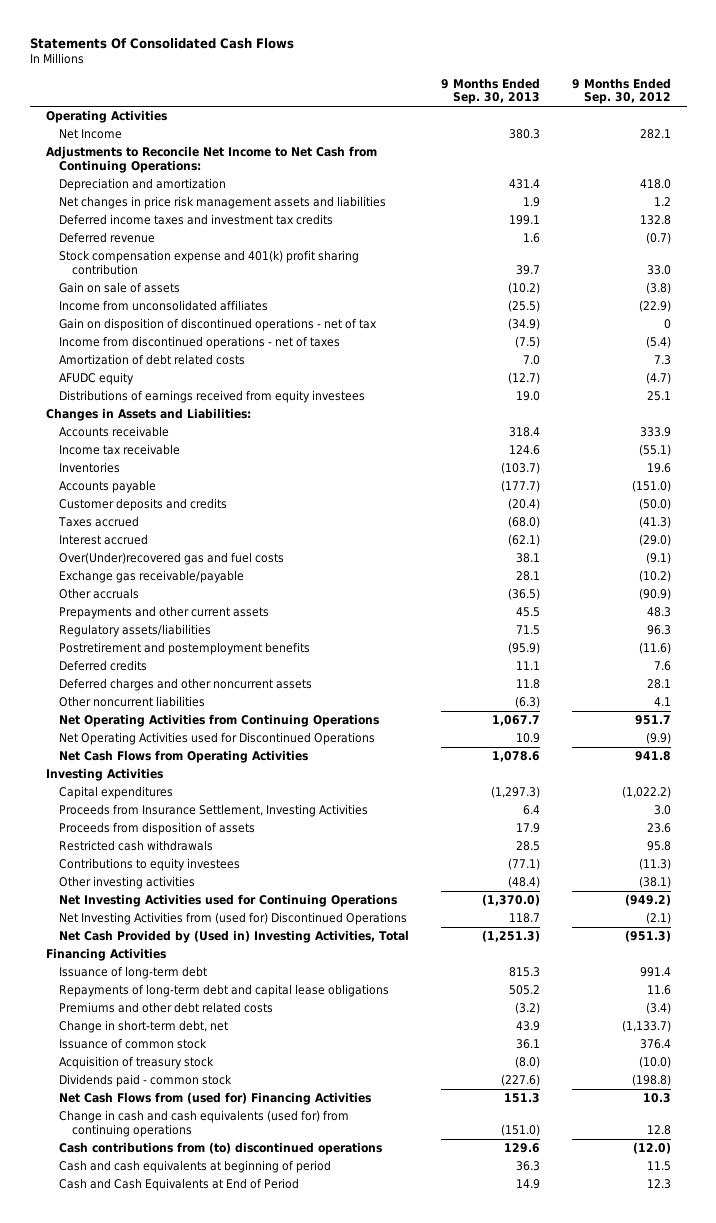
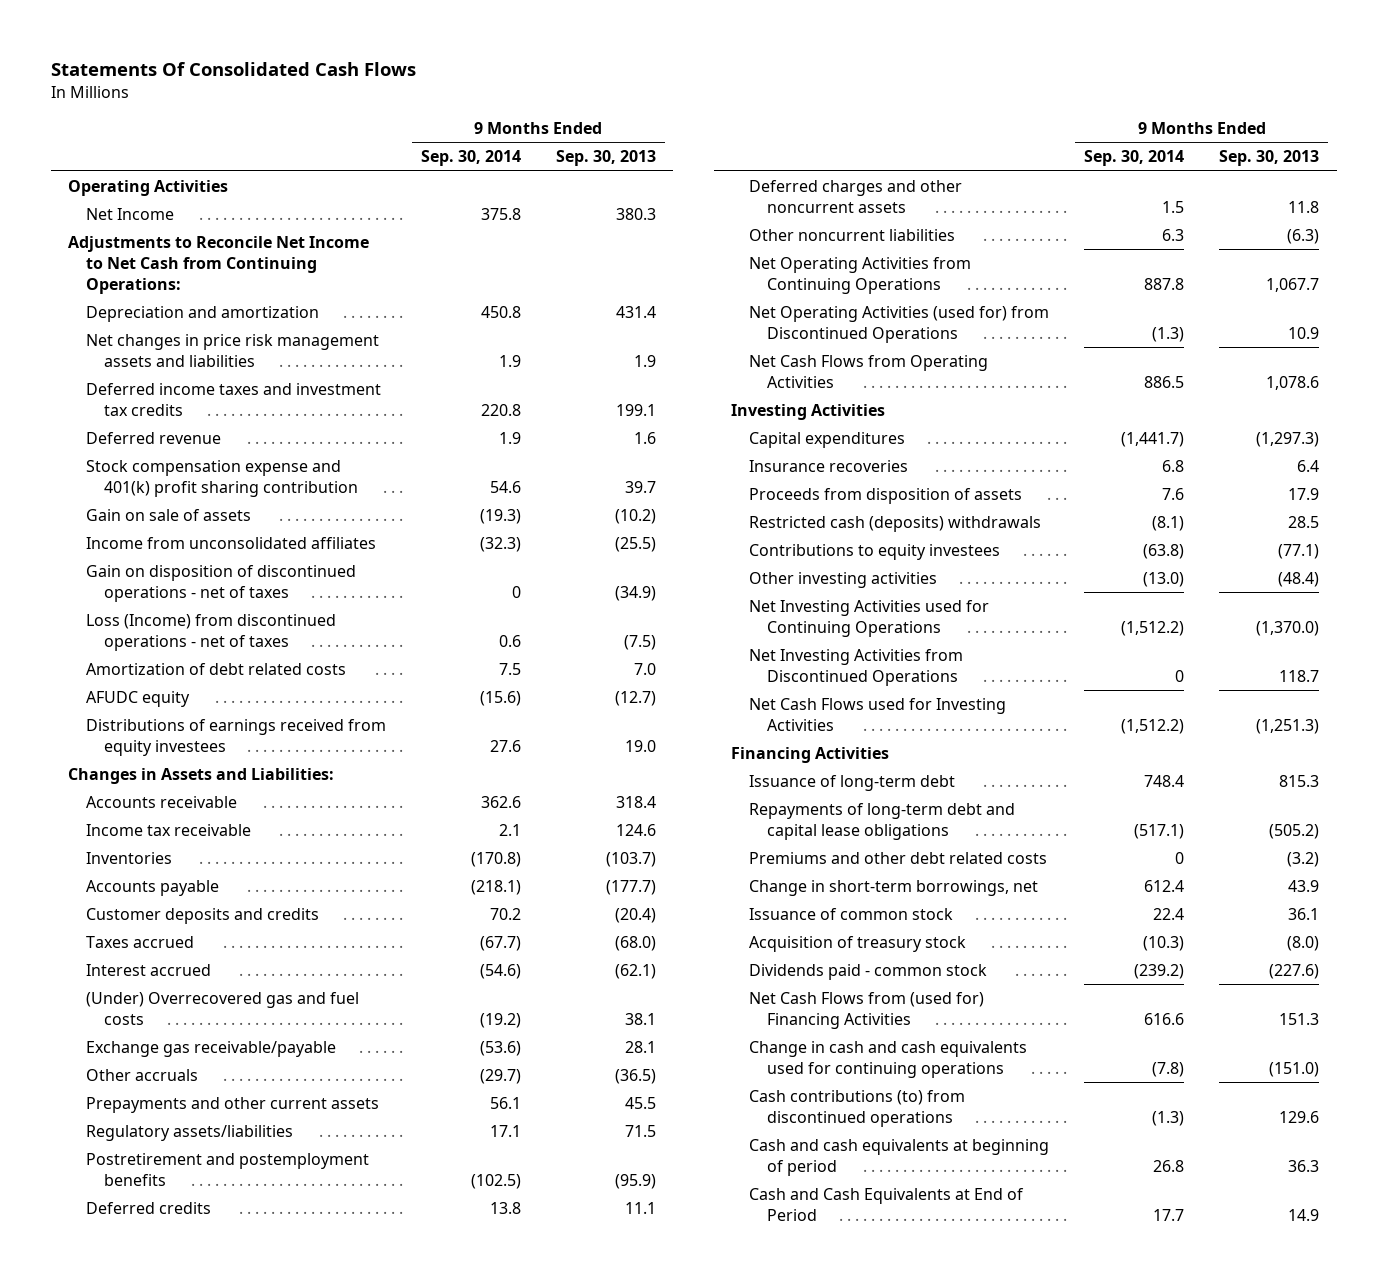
- | 9 Months Ended Sep. 30, 2013 | 9 Months Ended Sep. 30, 2012
+ | 9 Months Ended Sep. 30, 2014 | 9 Months Ended Sep. 30, 2013
- Gain on disposition of discontinued operations - net of tax | (34.9) | 0
- Income from discontinued operations - net of taxes | (7.5) | (5.4)
+ Gain on disposition of discontinued operations - net of taxes | 0 | (34.9)
+ Loss (Income) from discontinued operations - net of taxes | 0.6 | (7.5)
- Over(Under)recovered gas and fuel costs | 38.1 | (9.1)
+ (Under) Overrecovered gas and fuel costs | (19.2) | 38.1
- Net Operating Activities used for Discontinued Operations | 10.9 | (9.9)
+ Net Operating Activities (used for) from Discontinued Operations | (1.3) | 10.9
- Proceeds from Insurance Settlement, Investing Activities | 6.4 | 3.0
+ Insurance recoveries | 6.8 | 6.4
- Restricted cash withdrawals | 28.5 | 95.8
+ Restricted cash (deposits) withdrawals | (8.1) | 28.5
- Net Investing Activities from (used for) Discontinued Operations | 118.7 | (2.1)
- Net Cash Provided by (Used in) Investing Activities, Total | (1,251.3) | (951.3)
+ Net Investing Activities from Discontinued Operations | 0 | 118.7
+ Net Cash Flows used for Investing Activities | (1,512.2) | (1,251.3)
- Repayments of long-term debt and capital lease obligations | 505.2 | 11.6
+ Repayments of long-term debt and capital lease obligations | (517.1) | (505.2)
- Change in short-term debt, net | 43.9 | (1,133.7)
+ Change in short-term borrowings, net | 612.4 | 43.9
- Change in cash and cash equivalents (used for) from continuing operations | (151.0) | 12.8
- Cash contributions from (to) discontinued operations | 129.6 | (12.0)
+ Change in cash and cash equivalents used for continuing operations | (7.8) | (151.0)
+ Cash contributions (to) from discontinued operations | (1.3) | 129.6

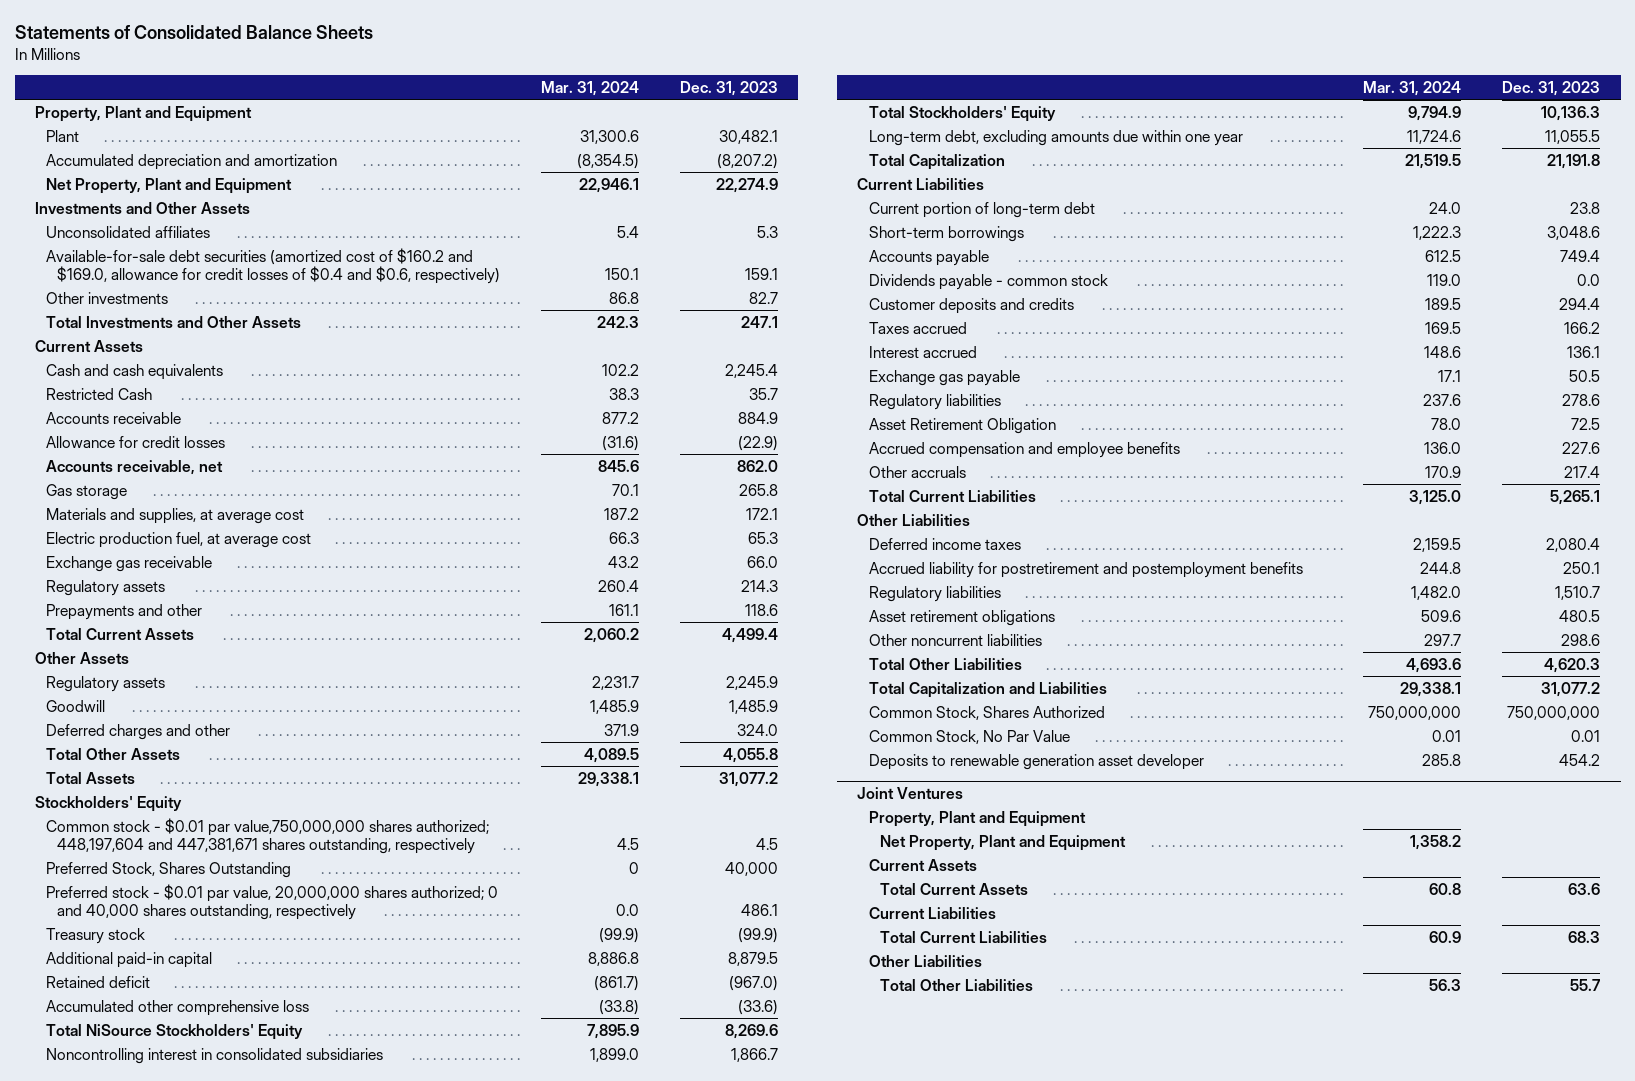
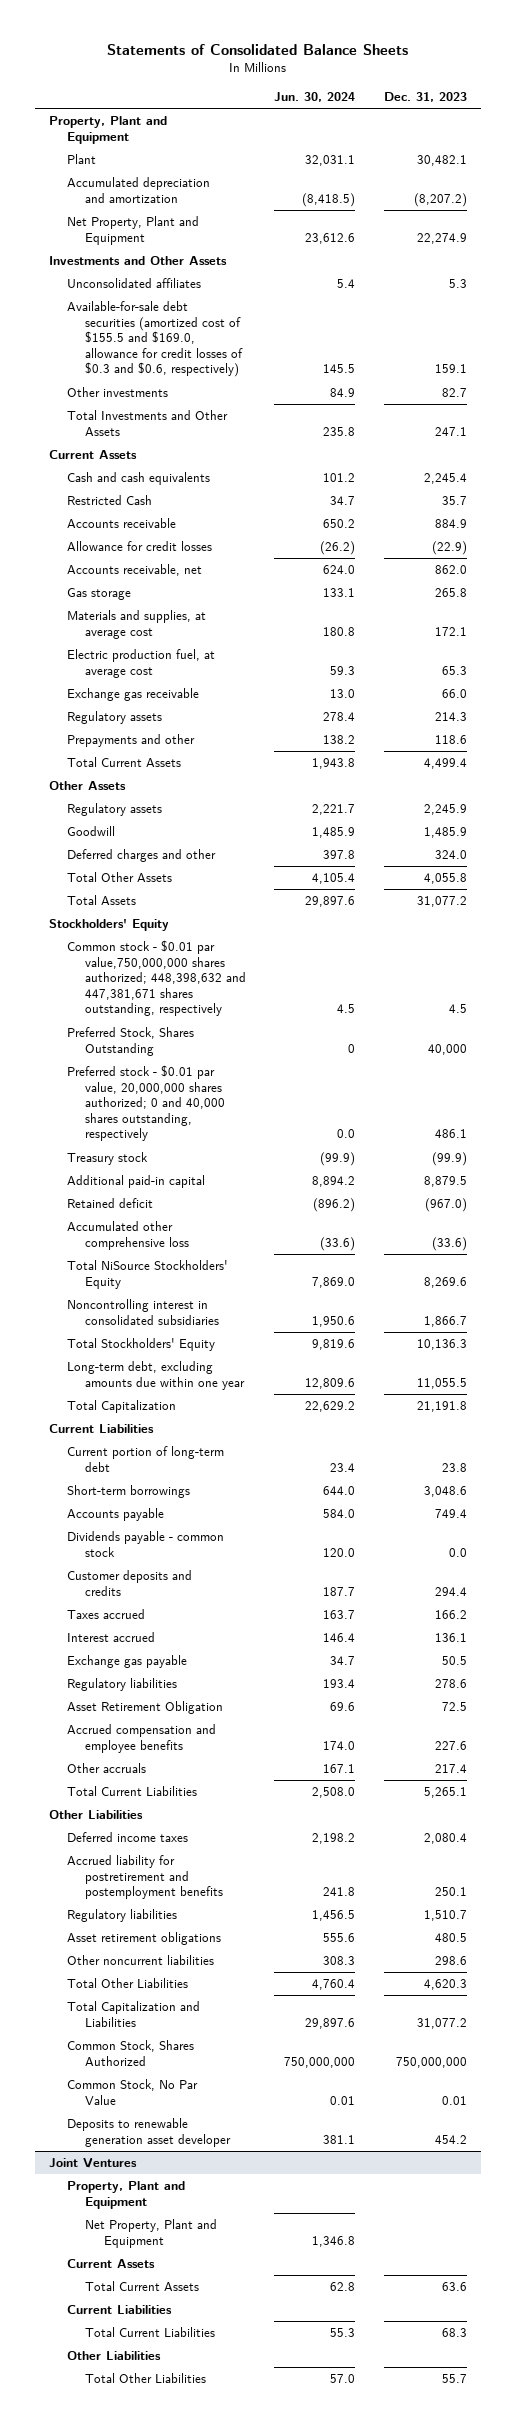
- | Mar. 31, 2024 | Dec. 31, 2023
+ | Jun. 30, 2024 | Dec. 31, 2023
- Available-for-sale debt securities (amortized cost of $160.2 and $169.0, allowance for credit losses of $0.4 and $0.6, respectively) | 150.1 | 159.1
+ Available-for-sale debt securities (amortized cost of $155.5 and $169.0, allowance for credit losses of $0.3 and $0.6, respectively) | 145.5 | 159.1
- Common stock - $0.01 par value,750,000,000 shares authorized; 448,197,604 and 447,381,671 shares outstanding, respectively | 4.5 | 4.5
+ Common stock - $0.01 par value,750,000,000 shares authorized; 448,398,632 and 447,381,671 shares outstanding, respectively | 4.5 | 4.5

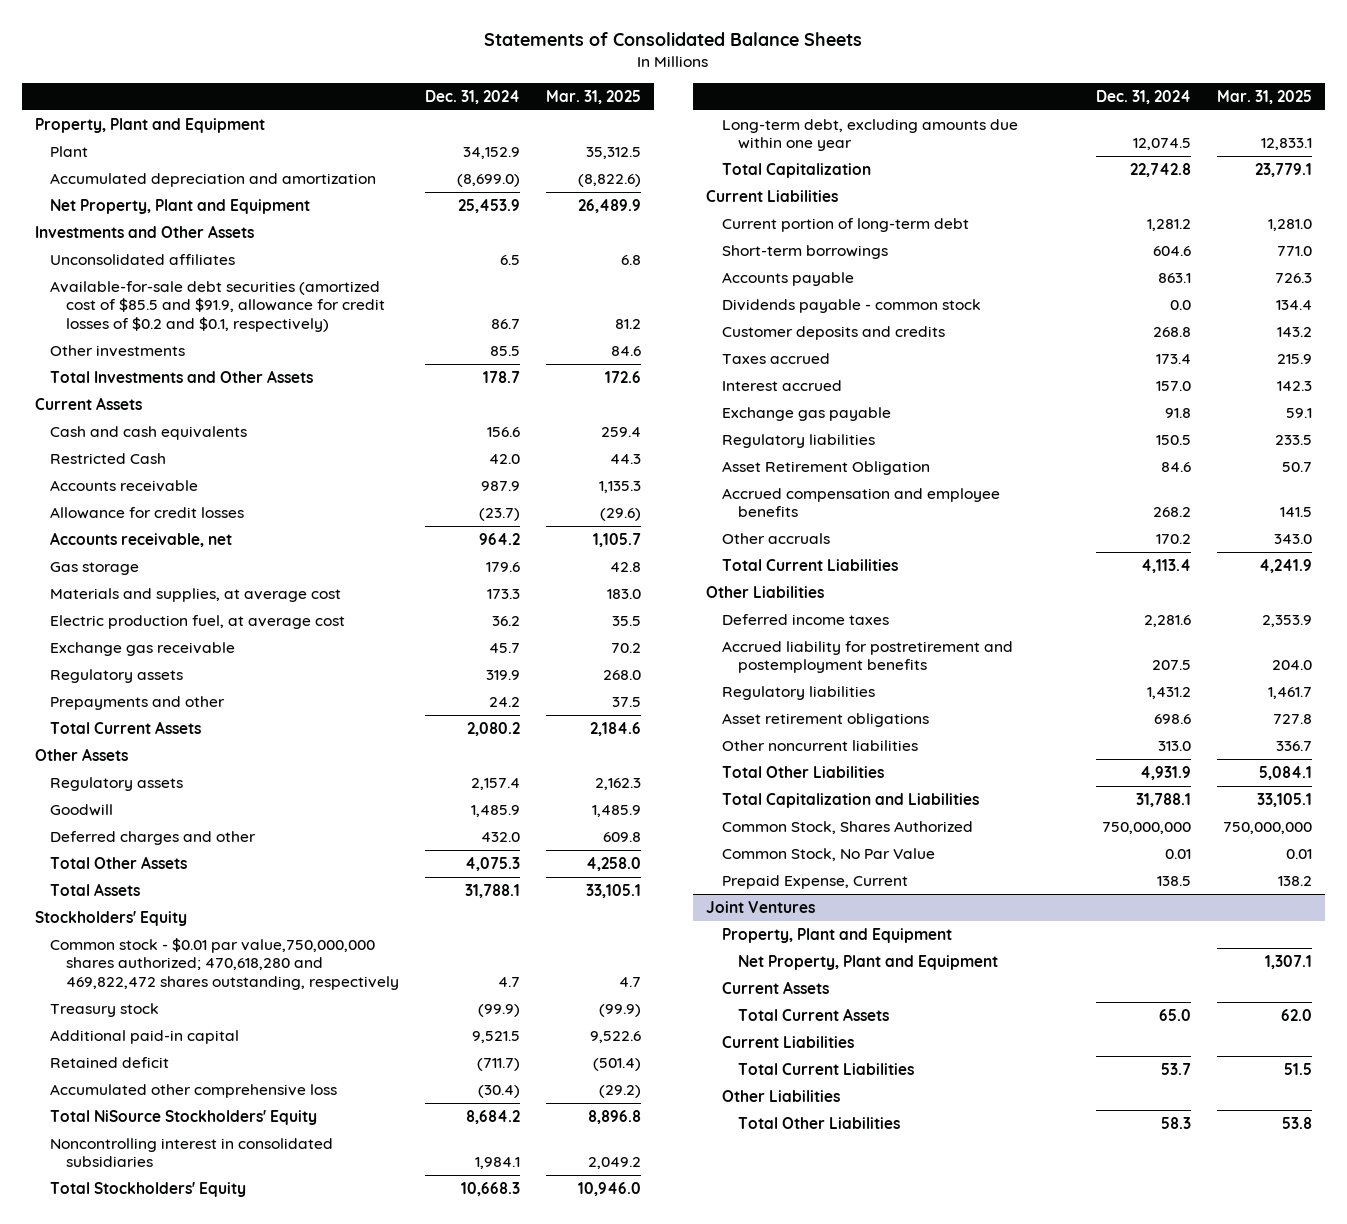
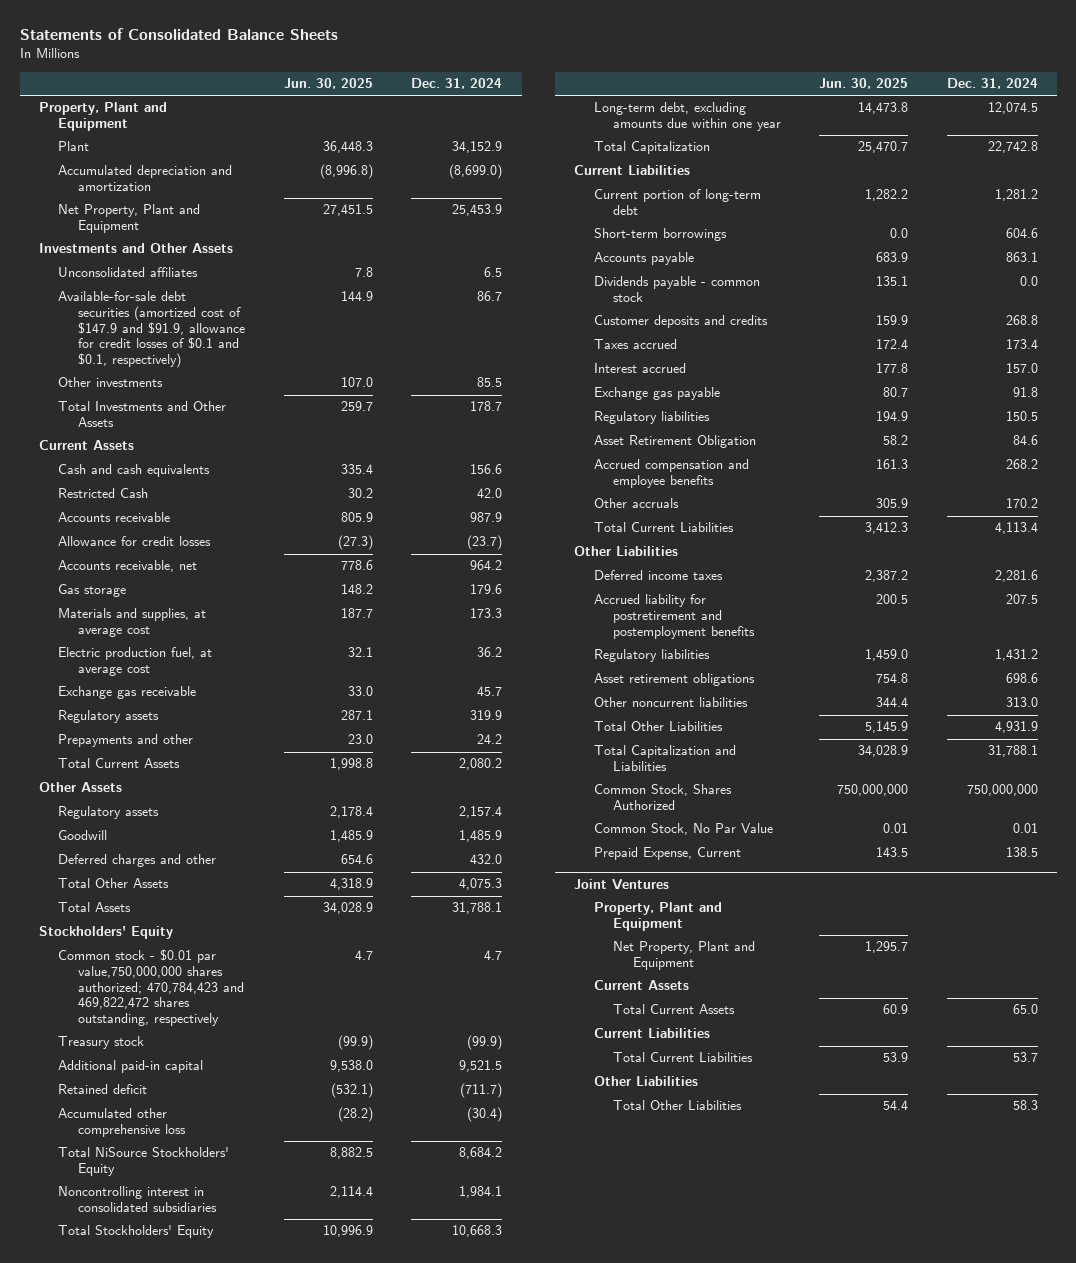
- | Dec. 31, 2024 | Mar. 31, 2025
+ | Jun. 30, 2025 | Dec. 31, 2024
- Available-for-sale debt securities (amortized cost of $85.5 and $91.9, allowance for credit losses of $0.2 and $0.1, respectively) | 86.7 | 81.2
+ Available-for-sale debt securities (amortized cost of $147.9 and $91.9, allowance for credit losses of $0.1 and $0.1, respectively) | 144.9 | 86.7
- Common stock - $0.01 par value,750,000,000 shares authorized; 470,618,280 and 469,822,472 shares outstanding, respectively | 4.7 | 4.7
+ Common stock - $0.01 par value,750,000,000 shares authorized; 470,784,423 and 469,822,472 shares outstanding, respectively | 4.7 | 4.7

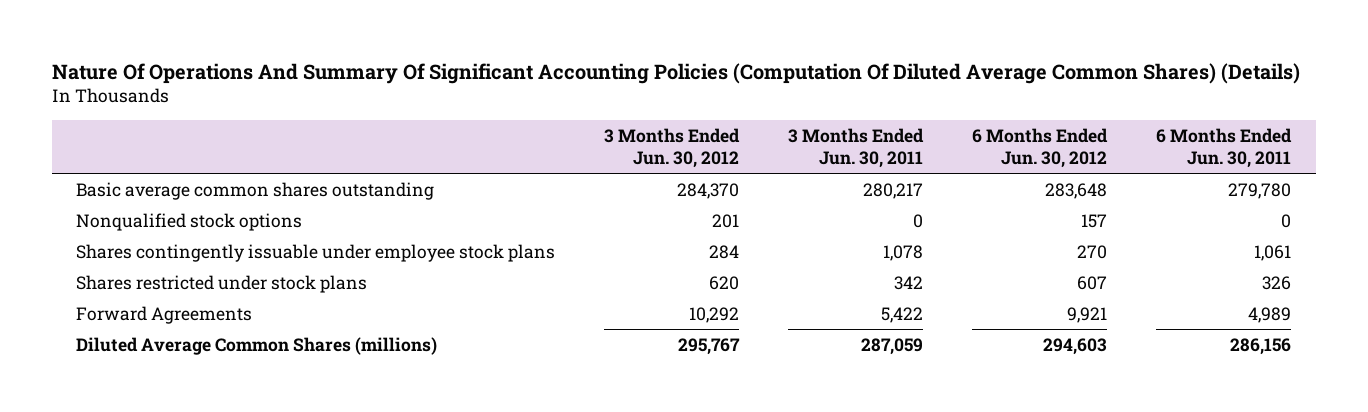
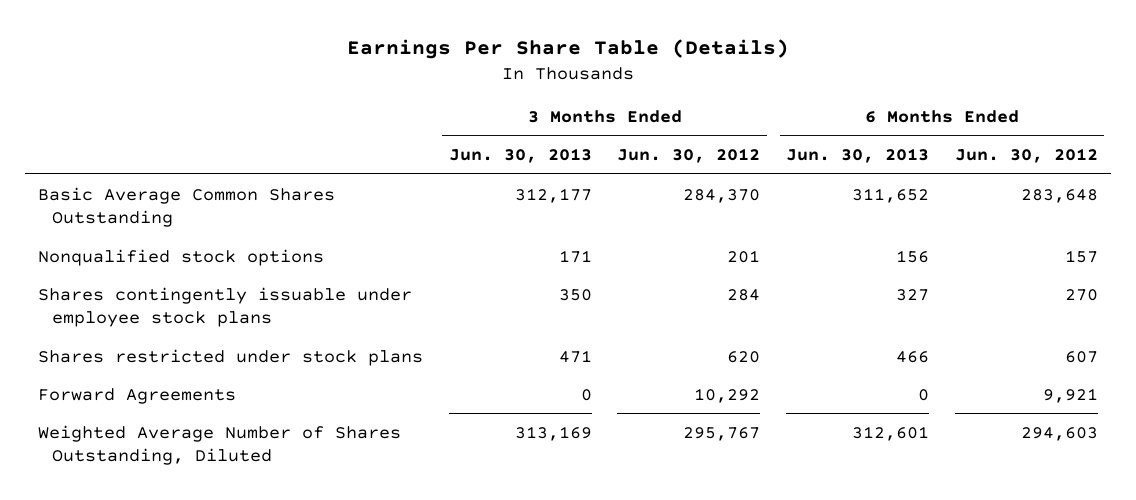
- Nature Of Operations And Summary Of Significant Accounting Policies (Computation Of Diluted Average Common Shares) (Details)
+ Earnings Per Share Table (Details)
- | 3 Months Ended Jun. 30, 2012 | 3 Months Ended Jun. 30, 2011 | 6 Months Ended Jun. 30, 2012 | 6 Months Ended Jun. 30, 2011
+ | 3 Months Ended Jun. 30, 2013 | 3 Months Ended Jun. 30, 2012 | 6 Months Ended Jun. 30, 2013 | 6 Months Ended Jun. 30, 2012
- Basic average common shares outstanding | 284,370 | 280,217 | 283,648 | 279,780
+ Basic Average Common Shares Outstanding | 312,177 | 284,370 | 311,652 | 283,648
- Diluted Average Common Shares (millions) | 295,767 | 287,059 | 294,603 | 286,156
+ Weighted Average Number of Shares Outstanding, Diluted | 313,169 | 295,767 | 312,601 | 294,603

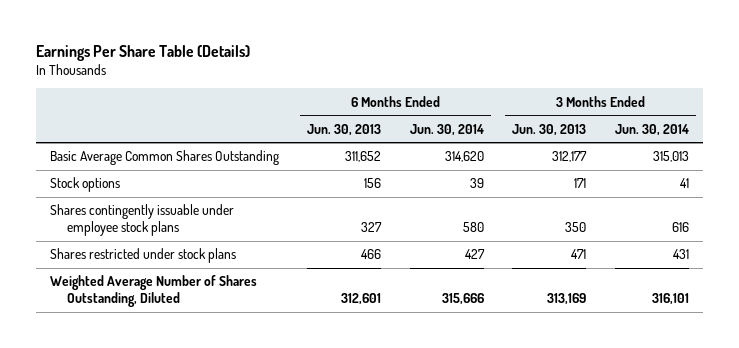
- | 3 Months Ended Jun. 30, 2013 | 3 Months Ended Jun. 30, 2012 | 6 Months Ended Jun. 30, 2013 | 6 Months Ended Jun. 30, 2012
+ | 6 Months Ended Jun. 30, 2013 | 6 Months Ended Jun. 30, 2014 | 3 Months Ended Jun. 30, 2013 | 3 Months Ended Jun. 30, 2014
- Nonqualified stock options | 171 | 201 | 156 | 157
+ Stock options | 156 | 39 | 171 | 41
- Forward Agreements | 0 | 10,292 | 0 | 9,921

